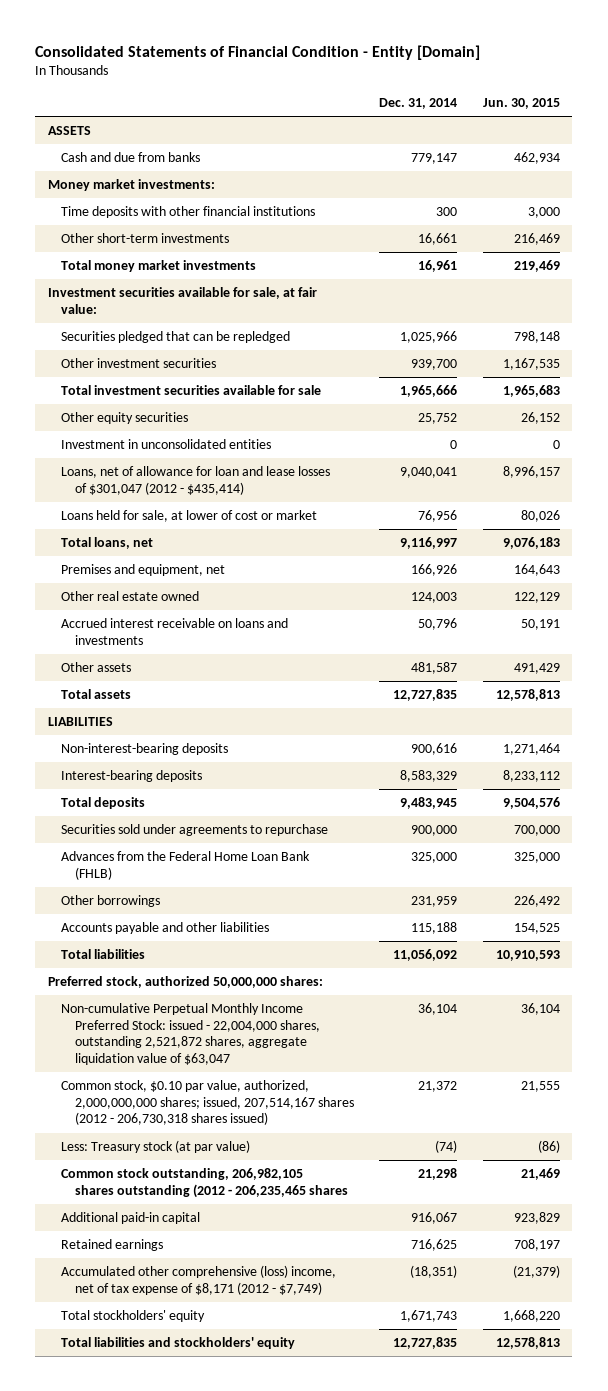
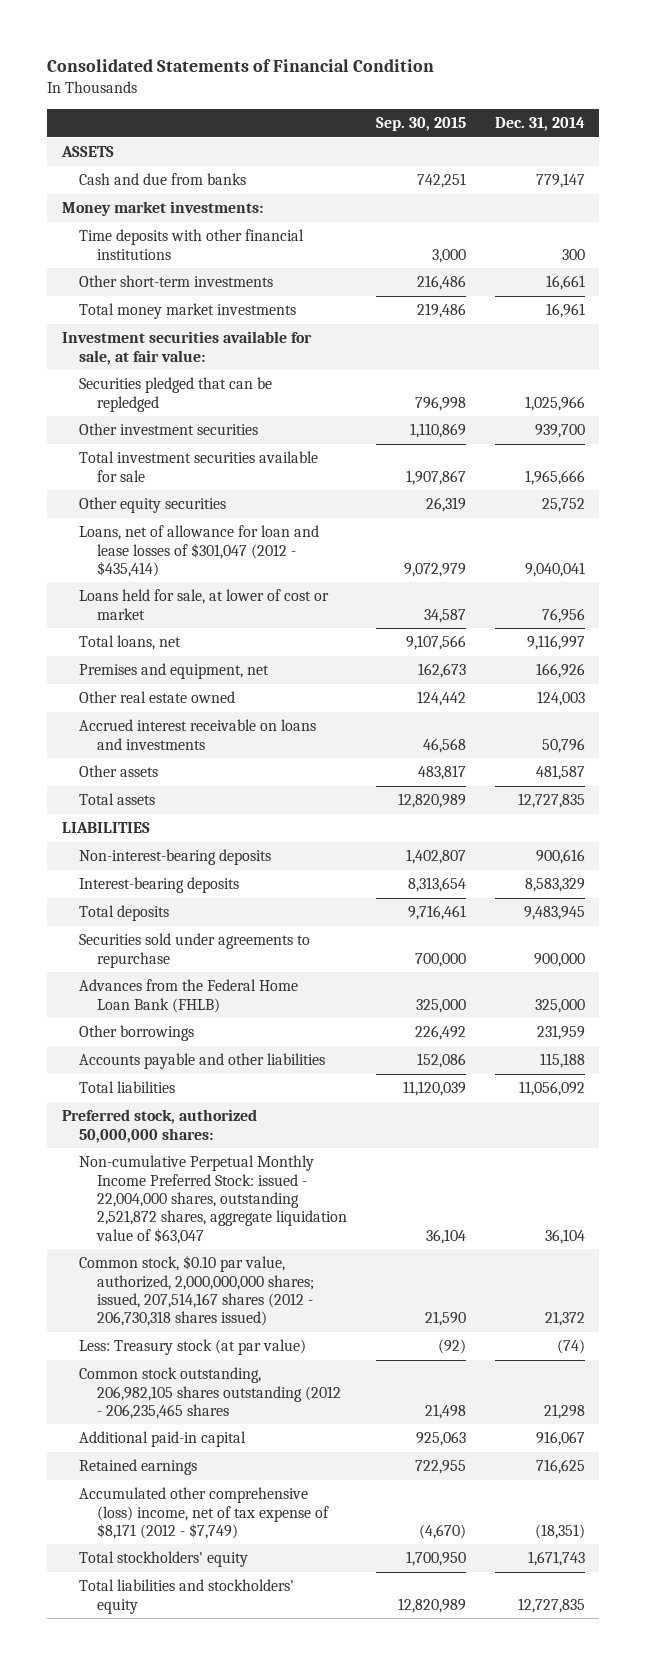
- Consolidated Statements of Financial Condition - Entity [Domain]
+ Consolidated Statements of Financial Condition
- | Dec. 31, 2014 | Jun. 30, 2015
+ | Sep. 30, 2015 | Dec. 31, 2014
- Investment in unconsolidated entities | 0 | 0

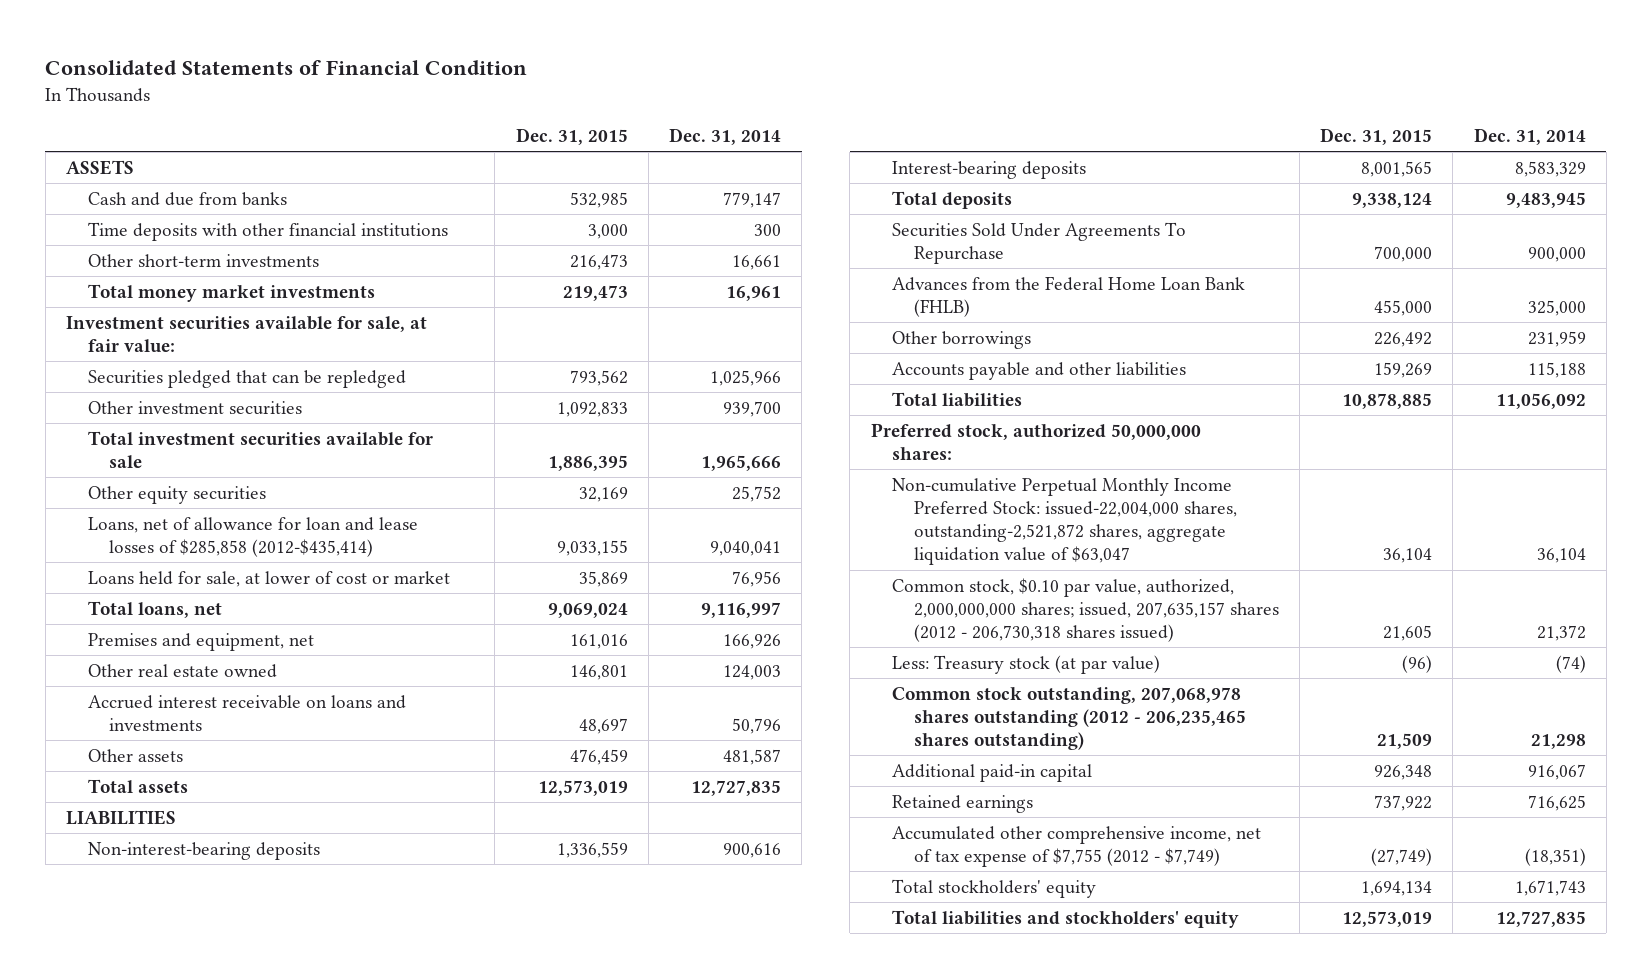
- | Sep. 30, 2015 | Dec. 31, 2014
+ | Dec. 31, 2015 | Dec. 31, 2014
- Money market investments:
- Loans, net of allowance for loan and lease losses of $301,047 (2012 - $435,414) | 9,072,979 | 9,040,041
+ Loans, net of allowance for loan and lease losses of $285,858 (2012-$435,414) | 9,033,155 | 9,040,041
- Securities sold under agreements to repurchase | 700,000 | 900,000
+ Securities Sold Under Agreements To Repurchase | 700,000 | 900,000
- Non-cumulative Perpetual Monthly Income Preferred Stock: issued - 22,004,000 shares, outstanding 2,521,872 shares, aggregate liquidation value of $63,047 | 36,104 | 36,104
- Common stock, $0.10 par value, authorized, 2,000,000,000 shares; issued, 207,514,167 shares (2012 - 206,730,318 shares issued) | 21,590 | 21,372
+ Non-cumulative Perpetual Monthly Income Preferred Stock: issued-22,004,000 shares, outstanding-2,521,872 shares, aggregate liquidation value of $63,047 | 36,104 | 36,104
+ Common stock, $0.10 par value, authorized, 2,000,000,000 shares; issued, 207,635,157 shares (2012 - 206,730,318 shares issued) | 21,605 | 21,372
- Common stock outstanding, 206,982,105 shares outstanding (2012 - 206,235,465 shares | 21,498 | 21,298
+ Common stock outstanding, 207,068,978 shares outstanding (2012 - 206,235,465 shares outstanding) | 21,509 | 21,298
- Accumulated other comprehensive (loss) income, net of tax expense of $8,171 (2012 - $7,749) | (4,670) | (18,351)
+ Accumulated other comprehensive income, net of tax expense of $7,755 (2012 - $7,749) | (27,749) | (18,351)

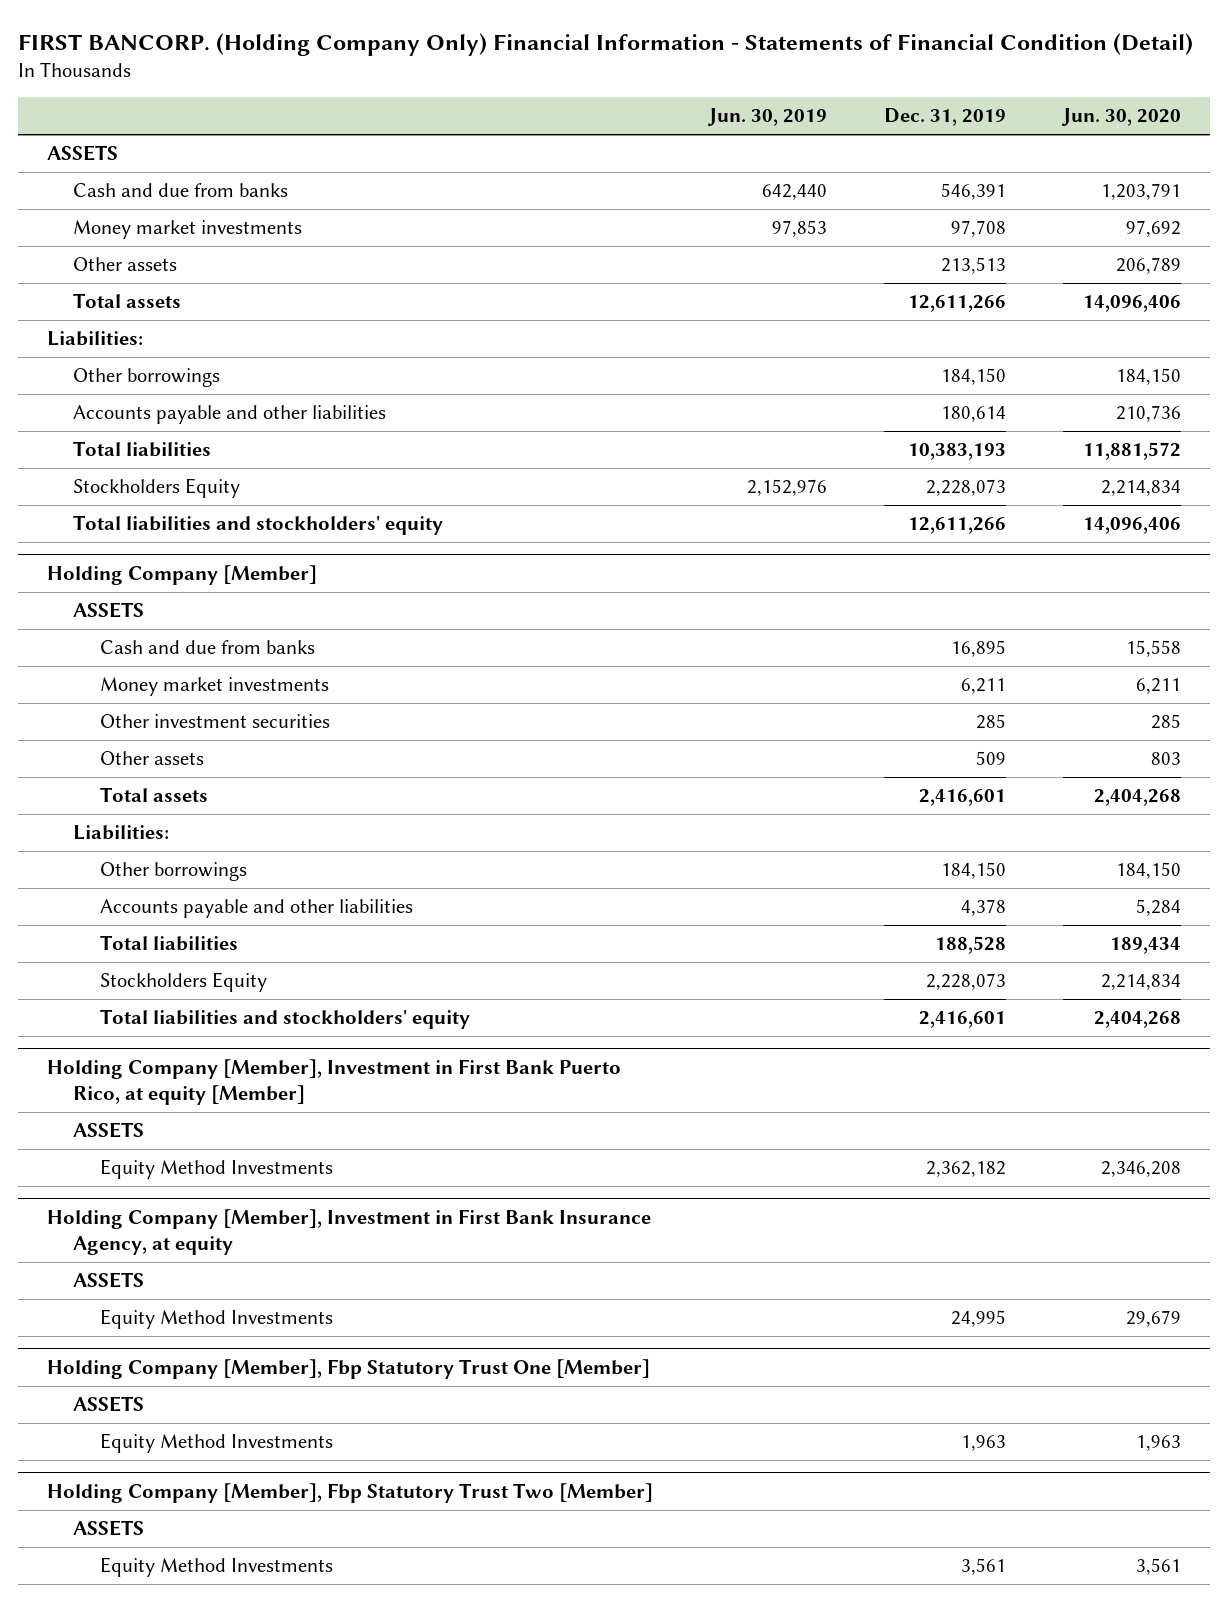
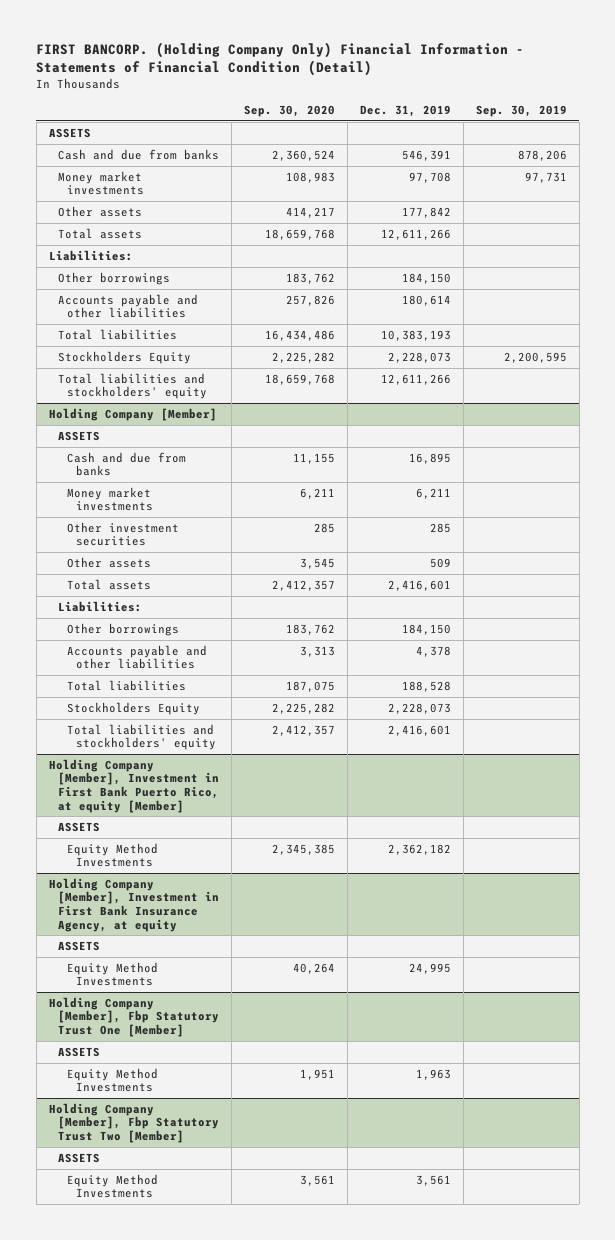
- | Jun. 30, 2019 | Dec. 31, 2019 | Jun. 30, 2020
+ | Sep. 30, 2020 | Dec. 31, 2019 | Sep. 30, 2019
- Other assets | | 213,513 | 206,789
+ Other assets | 414,217 | 177,842 |

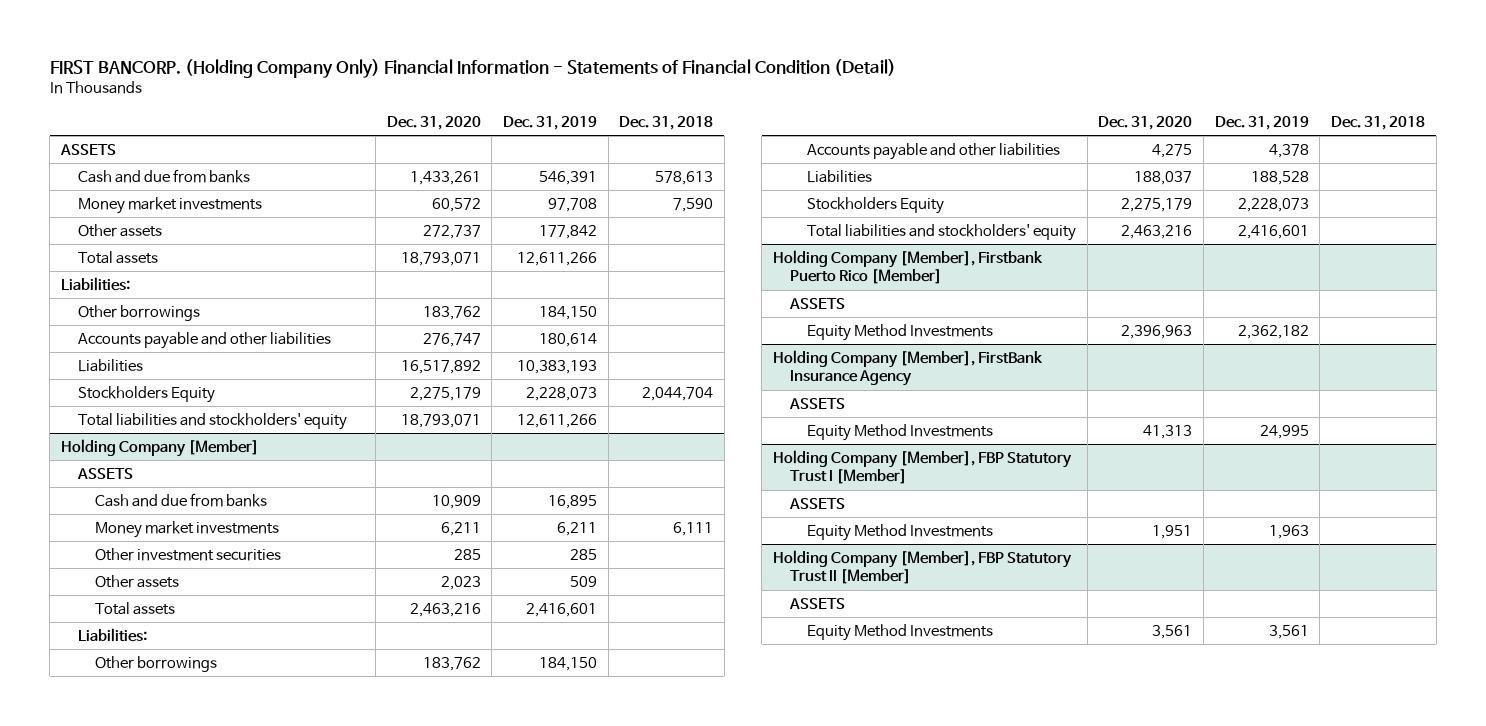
- | Sep. 30, 2020 | Dec. 31, 2019 | Sep. 30, 2019
+ | Dec. 31, 2020 | Dec. 31, 2019 | Dec. 31, 2018
- Total liabilities | 16,434,486 | 10,383,193 |
+ Liabilities | 16,517,892 | 10,383,193 |
@ Holding Company [Member]
- Total liabilities | 187,075 | 188,528 |
+ Liabilities | 188,037 | 188,528 |
- Holding Company [Member], Investment in First Bank Puerto Rico, at equity [Member]
+ Holding Company [Member], Firstbank Puerto Rico [Member]
- Holding Company [Member], Investment in First Bank Insurance Agency, at equity
+ Holding Company [Member], FirstBank Insurance Agency
- Holding Company [Member], Fbp Statutory Trust One [Member]
+ Holding Company [Member], FBP Statutory Trust I [Member]
- Holding Company [Member], Fbp Statutory Trust Two [Member]
+ Holding Company [Member], FBP Statutory Trust II [Member]

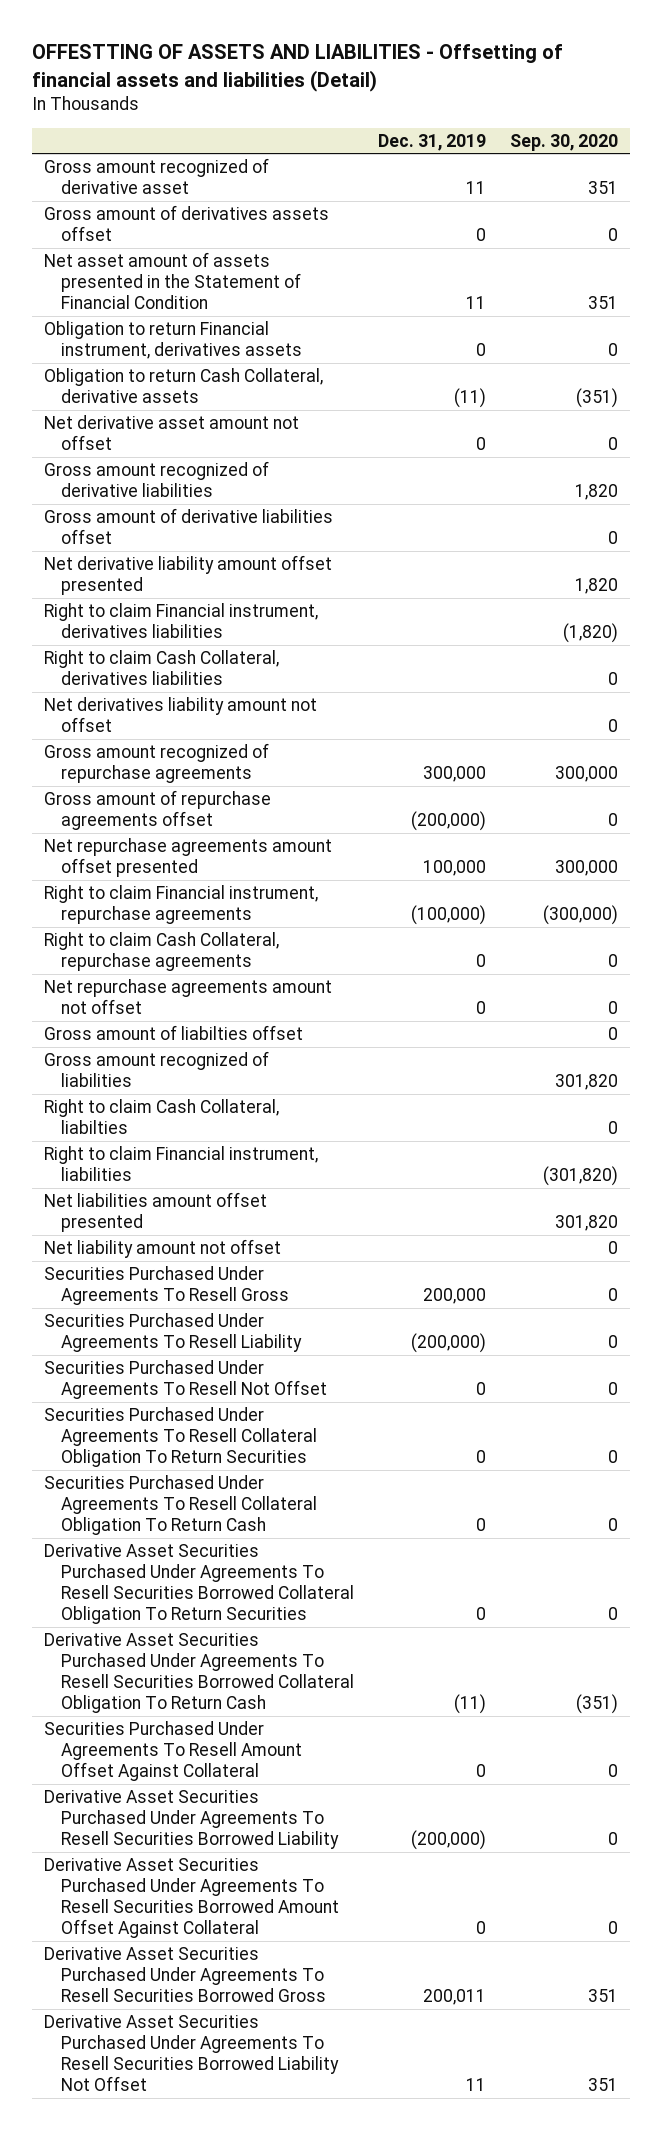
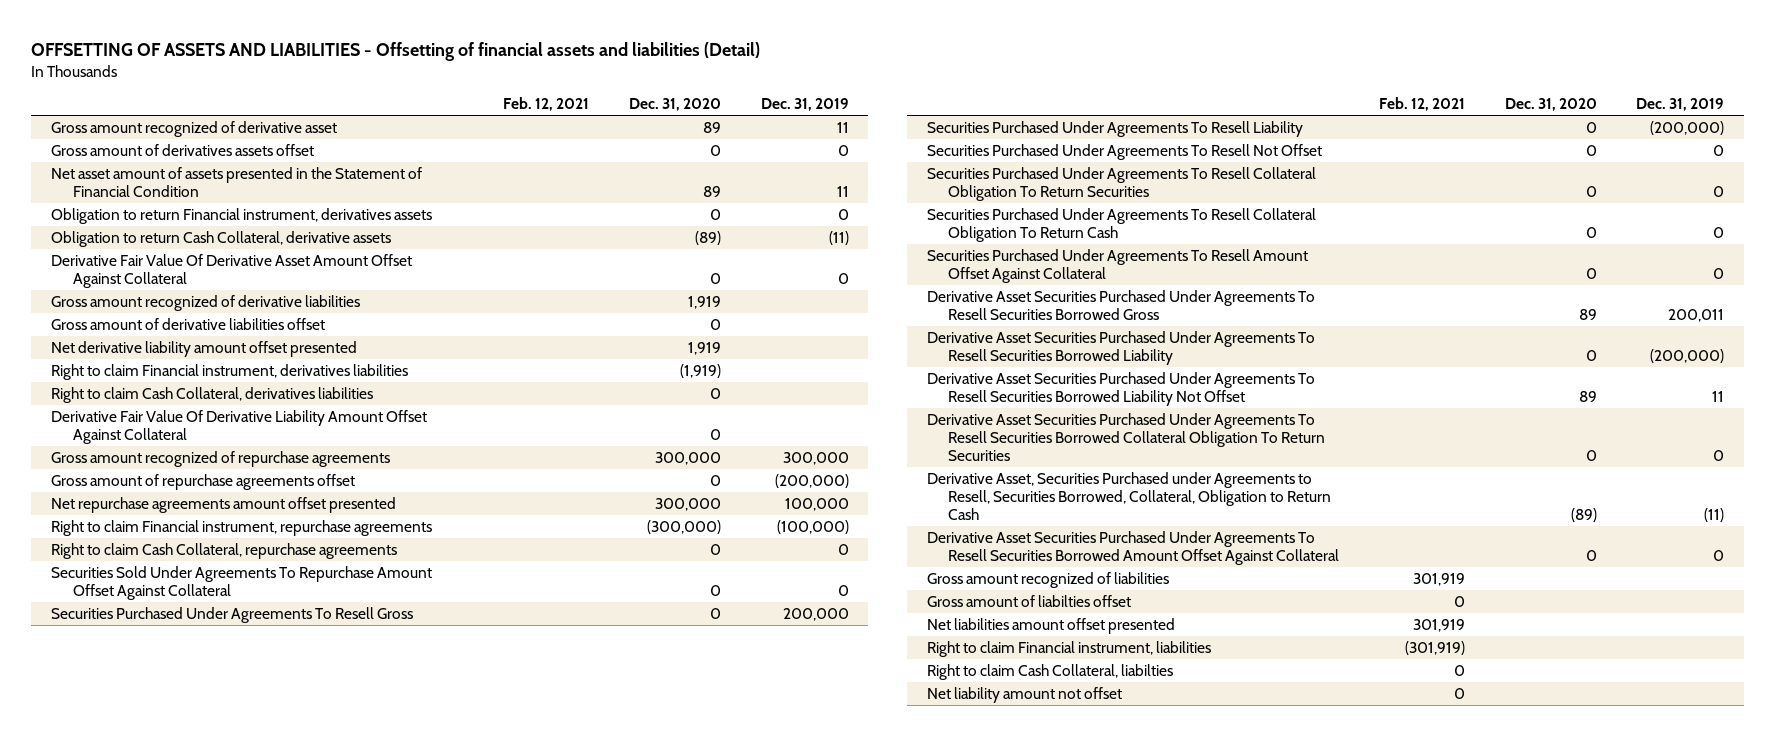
- OFFESTTING OF ASSETS AND LIABILITIES - Offsetting of financial assets and liabilities (Detail)
+ OFFSETTING OF ASSETS AND LIABILITIES - Offsetting of financial assets and liabilities (Detail)
- | Dec. 31, 2019 | Sep. 30, 2020
+ | Feb. 12, 2021 | Dec. 31, 2020 | Dec. 31, 2019
- Net derivative asset amount not offset | 0 | 0
+ Derivative Fair Value Of Derivative Asset Amount Offset Against Collateral | | 0 | 0
- Net derivatives liability amount not offset | | 0
+ Derivative Fair Value Of Derivative Liability Amount Offset Against Collateral | | 0 |
- Net repurchase agreements amount not offset | 0 | 0
+ Securities Sold Under Agreements To Repurchase Amount Offset Against Collateral | | 0 | 0
- Derivative Asset Securities Purchased Under Agreements To Resell Securities Borrowed Collateral Obligation To Return Cash | (11) | (351)
moved down: Derivative Asset Securities Purchased Under Agreements To Resell Securities Borrowed Liability | | 0 | (200,000)
moved down: Derivative Asset Securities Purchased Under Agreements To Resell Securities Borrowed Collateral Obligation To Return Securities | | 0 | 0
+ Derivative Asset, Securities Purchased under Agreements to Resell, Securities Borrowed, Collateral, Obligation to Return Cash | | (89) | (11)
moved down: Derivative Asset Securities Purchased Under Agreements To Resell Securities Borrowed Amount Offset Against Collateral | | 0 | 0
moved down: Gross amount recognized of liabilities | 301,919 | |
moved down: Gross amount of liabilties offset | 0 | |
moved down: Net liabilities amount offset presented | 301,919 | |
moved down: Right to claim Financial instrument, liabilities | (301,919) | |
moved down: Right to claim Cash Collateral, liabilties | 0 | |
moved down: Net liability amount not offset | 0 | |

